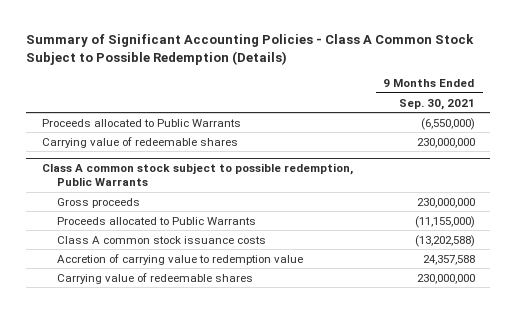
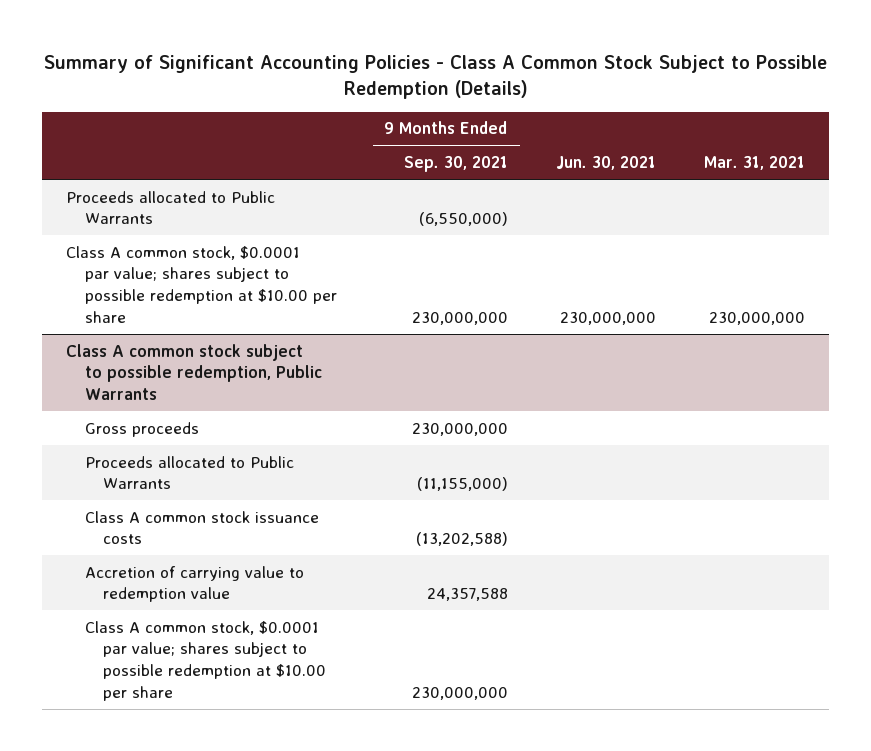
- | 9 Months Ended Sep. 30, 2021
+ | 9 Months Ended Sep. 30, 2021 | Jun. 30, 2021 | Mar. 31, 2021
- Carrying value of redeemable shares | 230,000,000
+ Class A common stock, $0.0001 par value; shares subject to possible redemption at $10.00 per share | 230,000,000 | 230,000,000 | 230,000,000
@ Class A common stock subject to possible redemption, Public Warrants
- Carrying value of redeemable shares | 230,000,000
+ Class A common stock, $0.0001 par value; shares subject to possible redemption at $10.00 per share | 230,000,000 | |

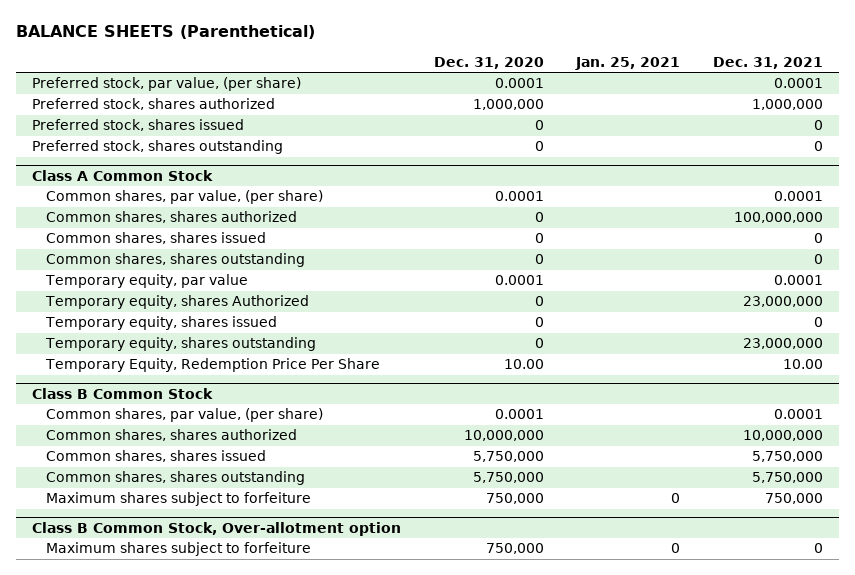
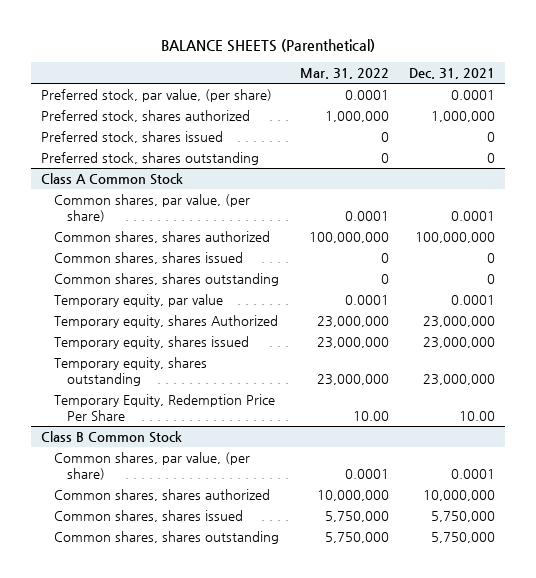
- | Dec. 31, 2020 | Jan. 25, 2021 | Dec. 31, 2021
+ | Mar. 31, 2022 | Dec. 31, 2021
@ Class A Common Stock
- Temporary equity, shares issued | 0 | | 0
+ Temporary equity, shares issued | 23,000,000 | 23,000,000
@ Class B Common Stock
- Maximum shares subject to forfeiture | 750,000 | 0 | 750,000
- Class B Common Stock, Over-allotment option
- Maximum shares subject to forfeiture | 750,000 | 0 | 0

